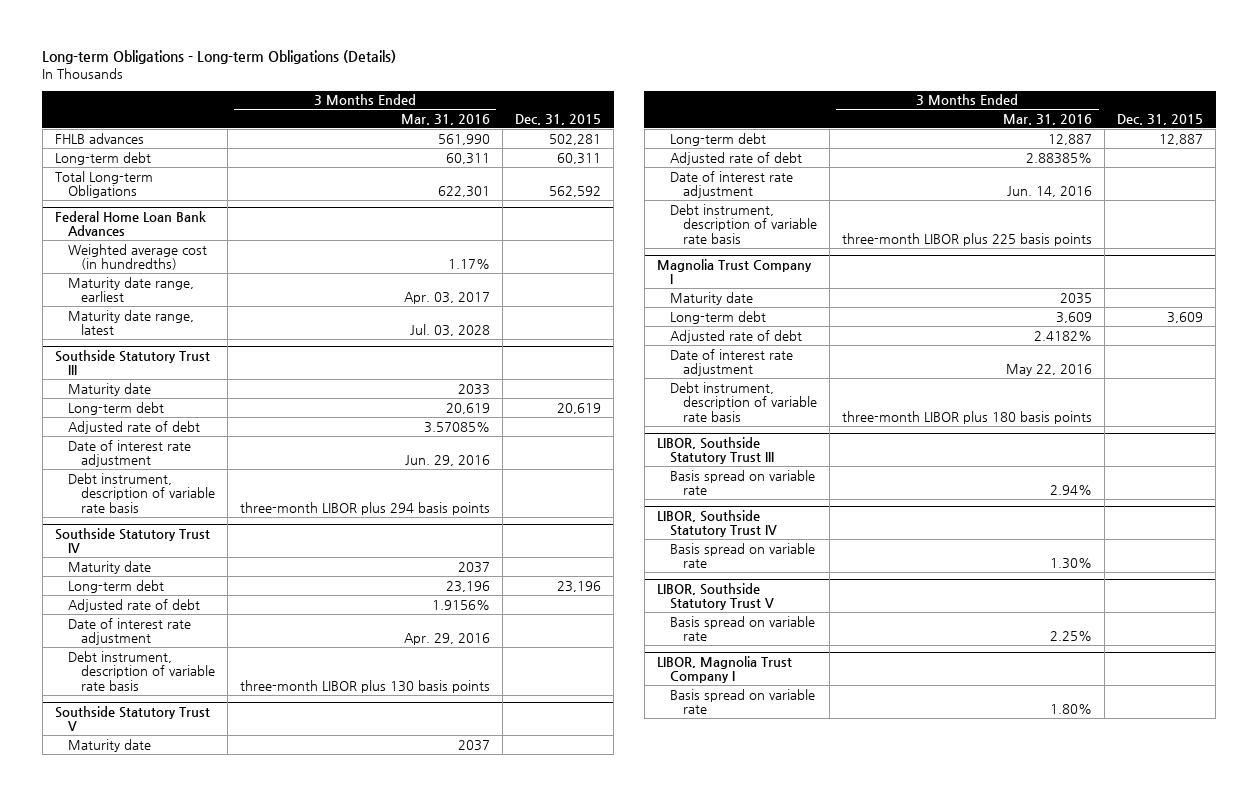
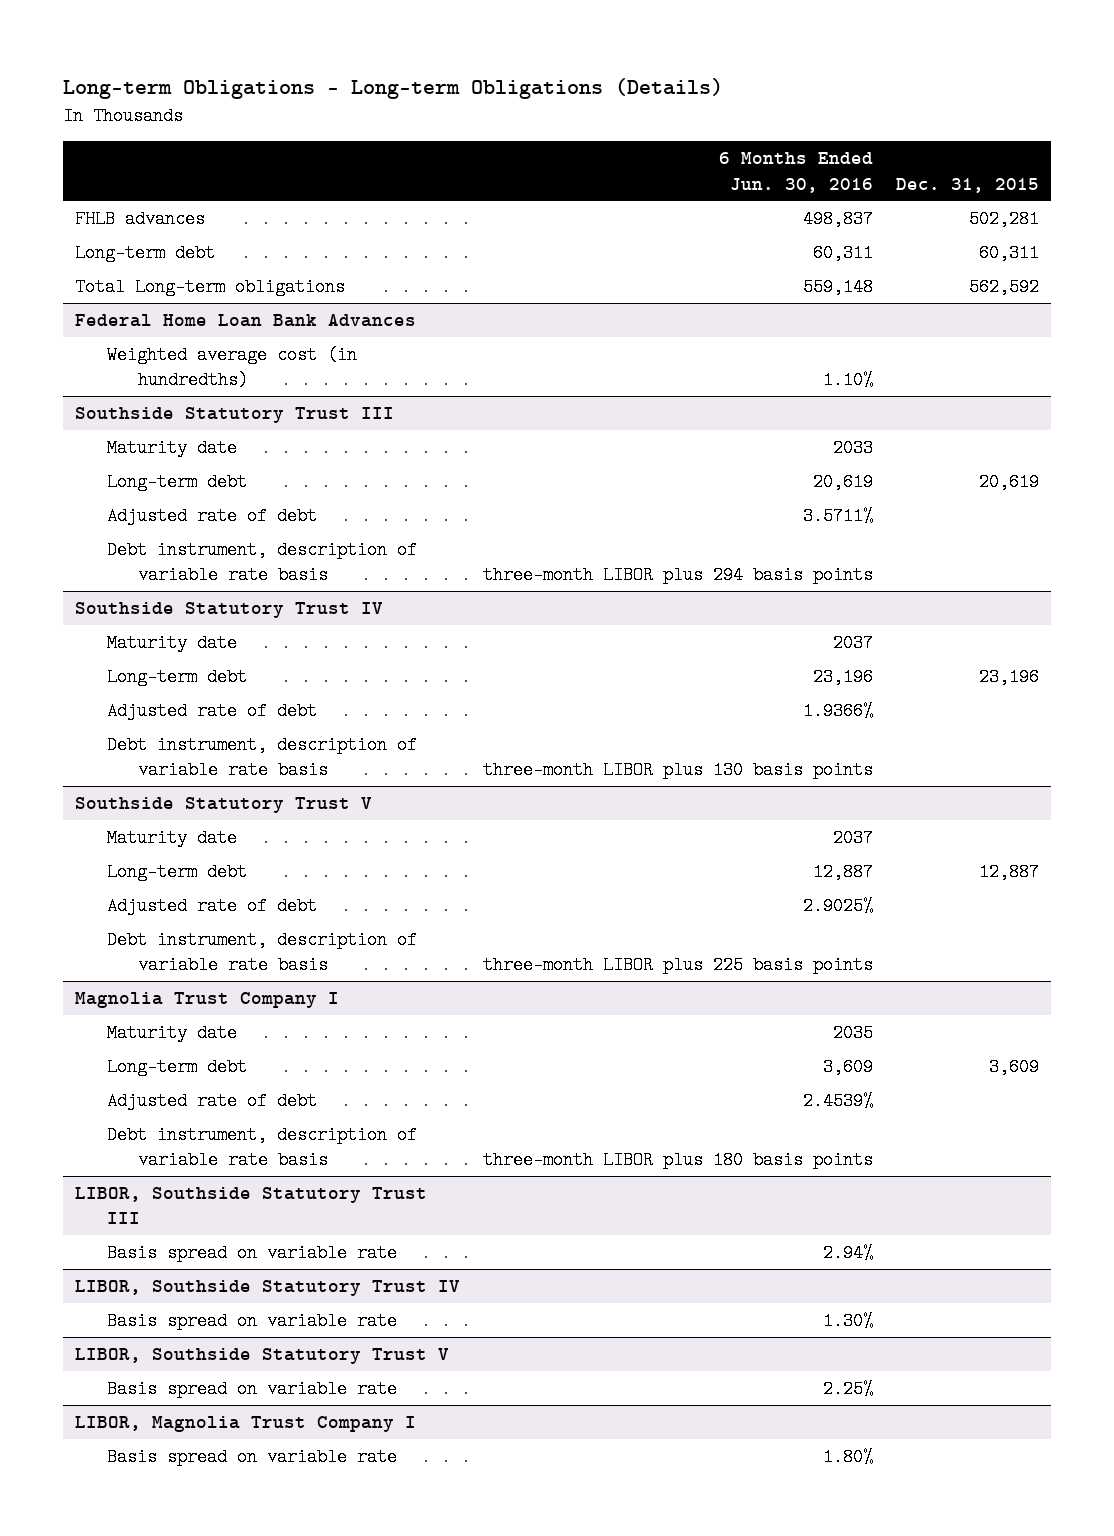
- | 3 Months Ended Mar. 31, 2016 | Dec. 31, 2015
+ | 6 Months Ended Jun. 30, 2016 | Dec. 31, 2015
- Total Long-term Obligations | 622,301 | 562,592
+ Total Long-term obligations | 559,148 | 562,592
@ Federal Home Loan Bank Advances
- Maturity date range, earliest | Apr. 03, 2017 |
- Maturity date range, latest | Jul. 03, 2028 |
@ Southside Statutory Trust III
- Date of interest rate adjustment | Jun. 29, 2016 |
@ Southside Statutory Trust IV
- Date of interest rate adjustment | Apr. 29, 2016 |
@ Southside Statutory Trust V
- Date of interest rate adjustment | Jun. 14, 2016 |
@ Magnolia Trust Company I
- Date of interest rate adjustment | May 22, 2016 |

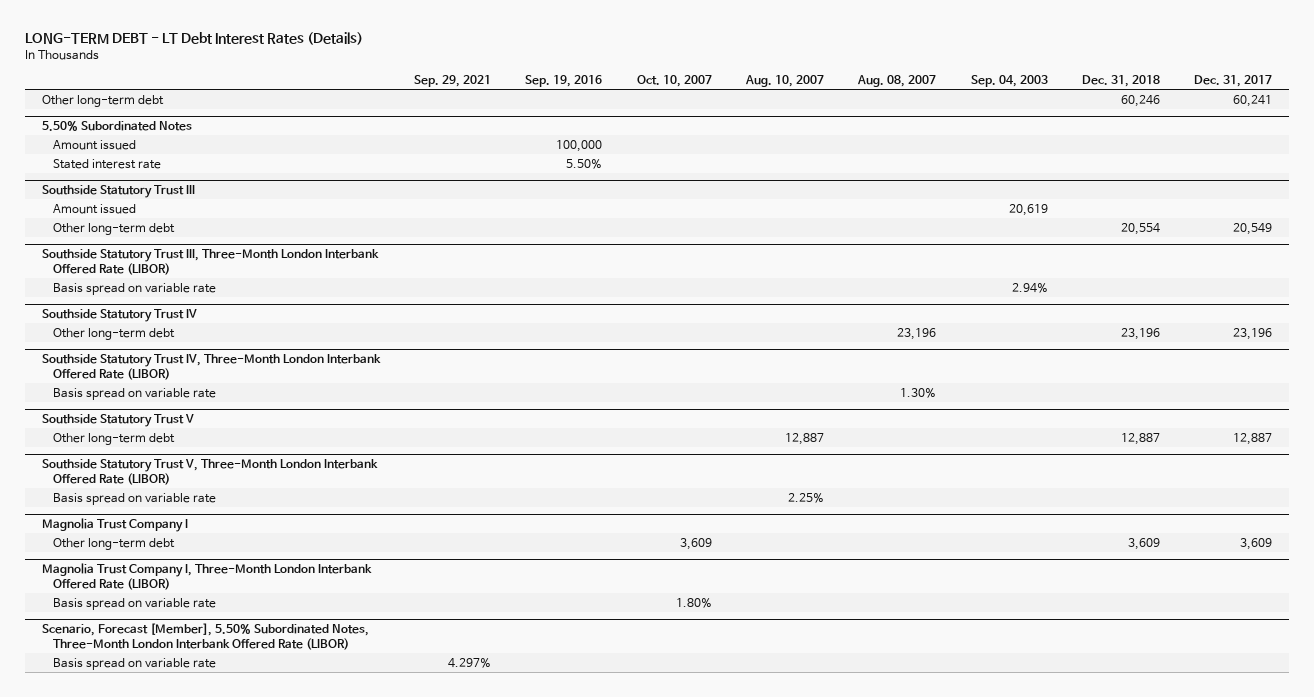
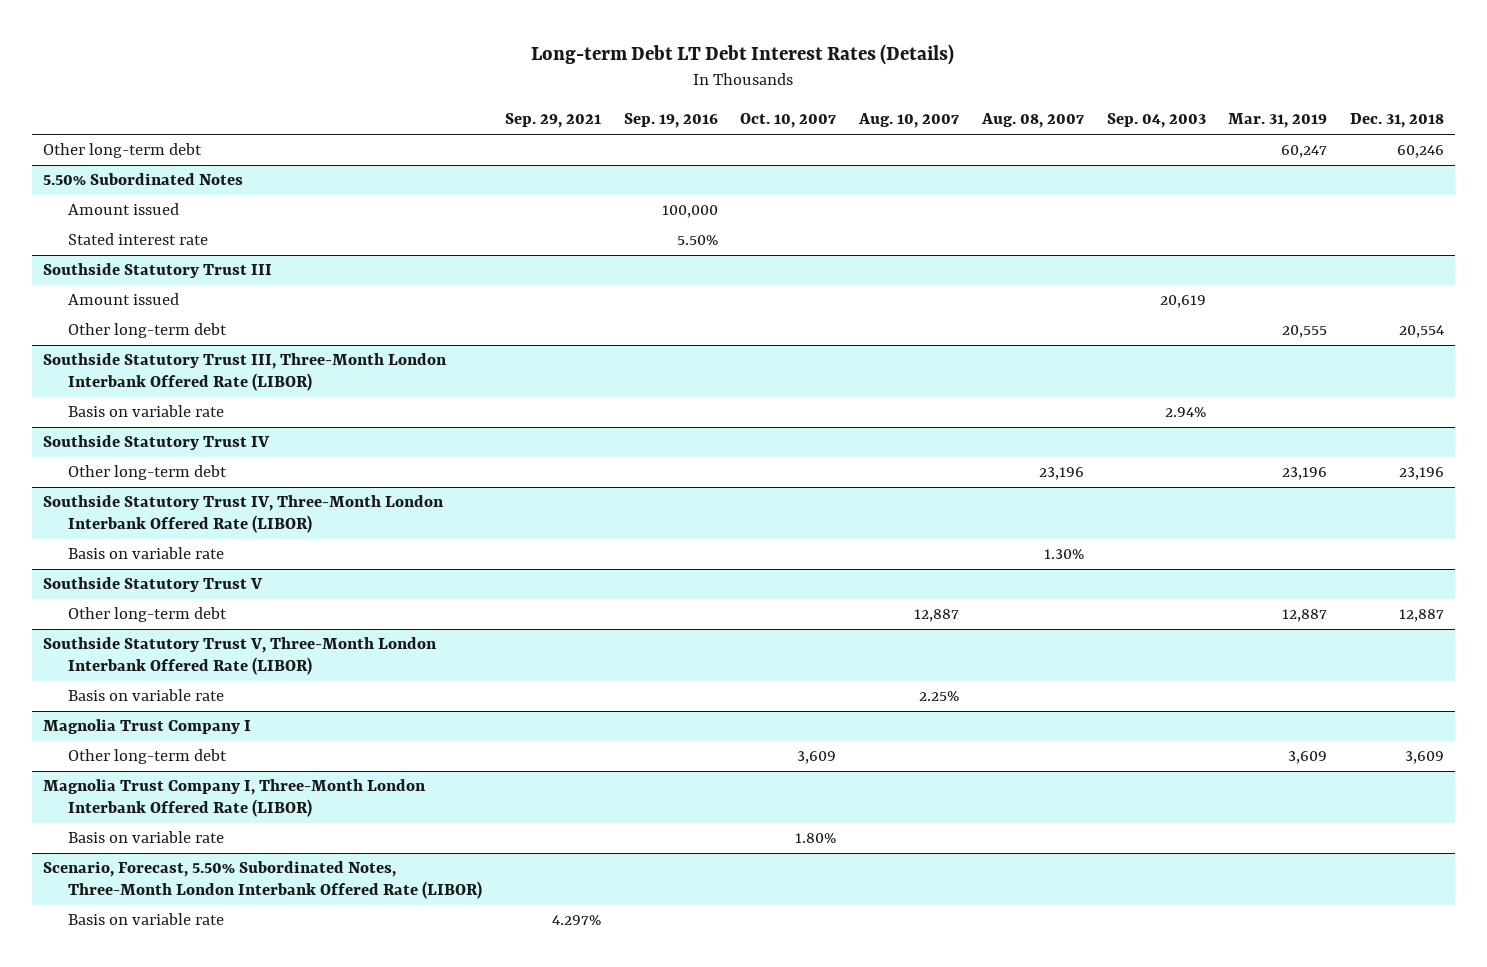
- LONG-TERM DEBT - LT Debt Interest Rates (Details)
+ Long-term Debt LT Debt Interest Rates (Details)
- | Sep. 29, 2021 | Sep. 19, 2016 | Oct. 10, 2007 | Aug. 10, 2007 | Aug. 08, 2007 | Sep. 04, 2003 | Dec. 31, 2018 | Dec. 31, 2017
+ | Sep. 29, 2021 | Sep. 19, 2016 | Oct. 10, 2007 | Aug. 10, 2007 | Aug. 08, 2007 | Sep. 04, 2003 | Mar. 31, 2019 | Dec. 31, 2018
@ Southside Statutory Trust III, Three-Month London Interbank Offered Rate (LIBOR)
- Basis spread on variable rate | | | | | | 2.94% | |
+ Basis on variable rate | | | | | | 2.94% | |
@ Southside Statutory Trust IV, Three-Month London Interbank Offered Rate (LIBOR)
- Basis spread on variable rate | | | | | 1.30% | | |
+ Basis on variable rate | | | | | 1.30% | | |
@ Southside Statutory Trust V, Three-Month London Interbank Offered Rate (LIBOR)
- Basis spread on variable rate | | | | 2.25% | | | |
+ Basis on variable rate | | | | 2.25% | | | |
@ Magnolia Trust Company I, Three-Month London Interbank Offered Rate (LIBOR)
- Basis spread on variable rate | | | 1.80% | | | | |
- Scenario, Forecast [Member], 5.50% Subordinated Notes, Three-Month London Interbank Offered Rate (LIBOR)
- Basis spread on variable rate | 4.297% | | | | | | |
@ Magnolia Trust Company I, Three-Month London Interbank Offered Rate (LIBOR)
+ Basis on variable rate | | | 1.80% | | | | |
+ Scenario, Forecast, 5.50% Subordinated Notes, Three-Month London Interbank Offered Rate (LIBOR)
+ Basis on variable rate | 4.297% | | | | | | |

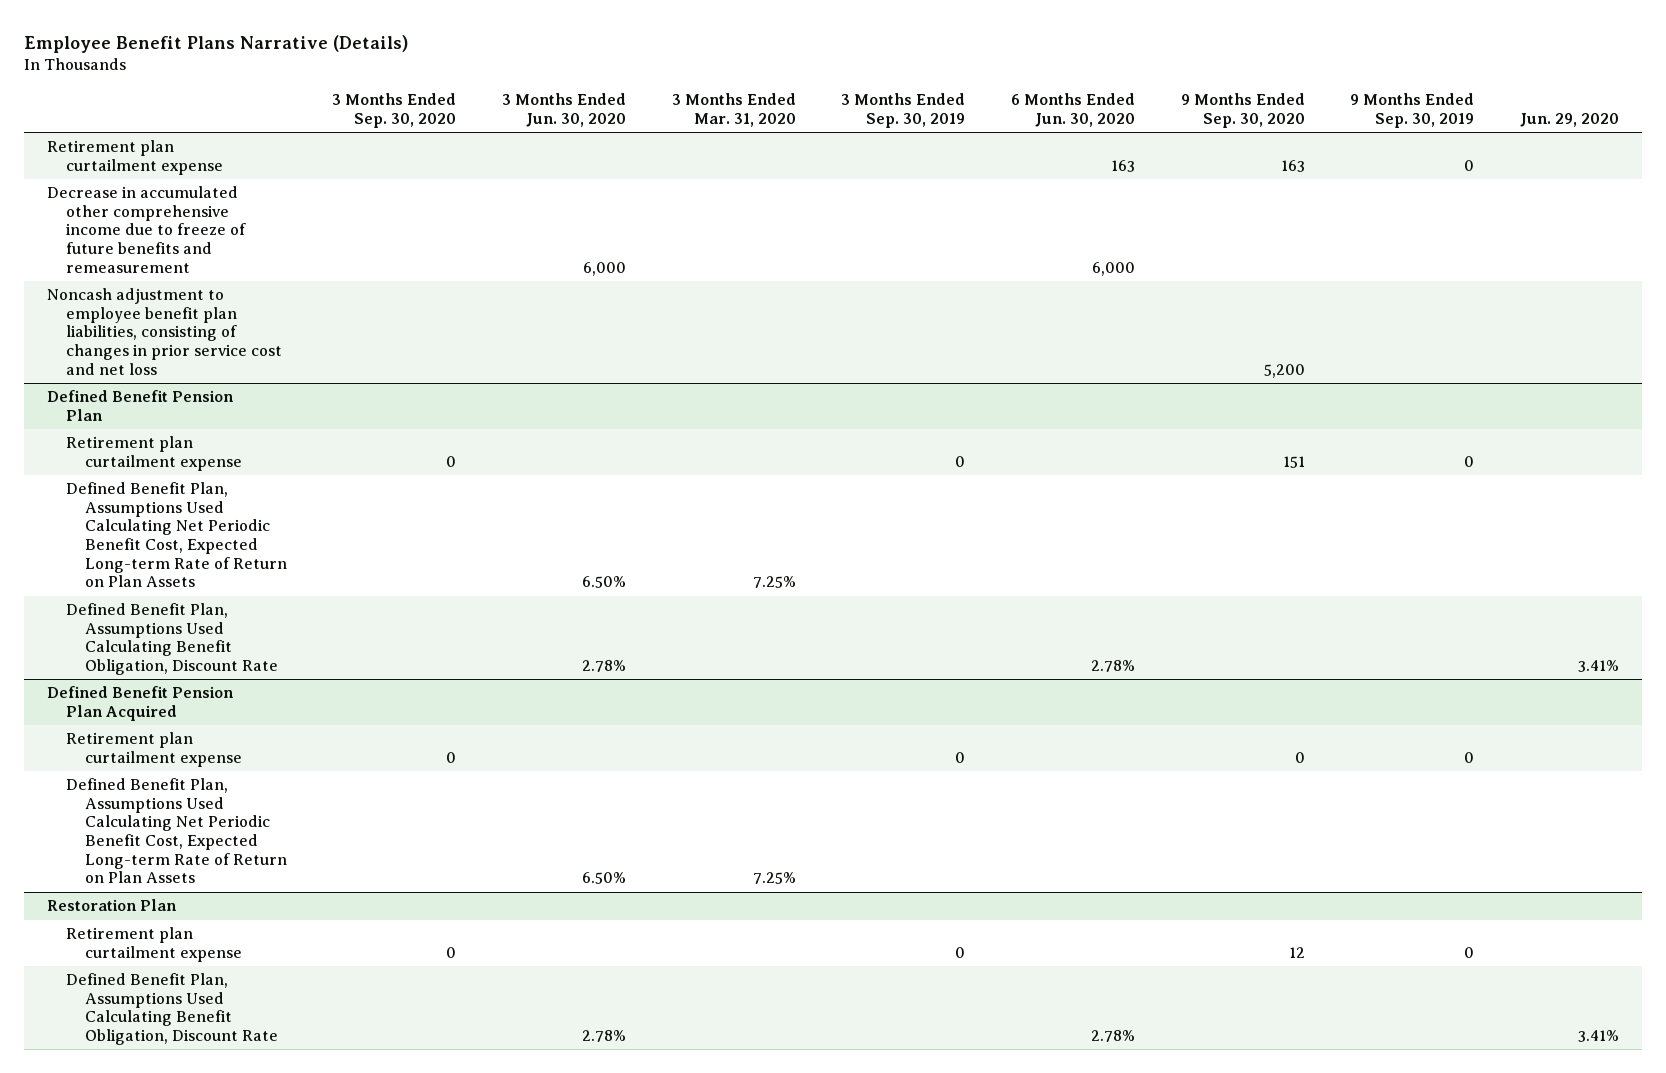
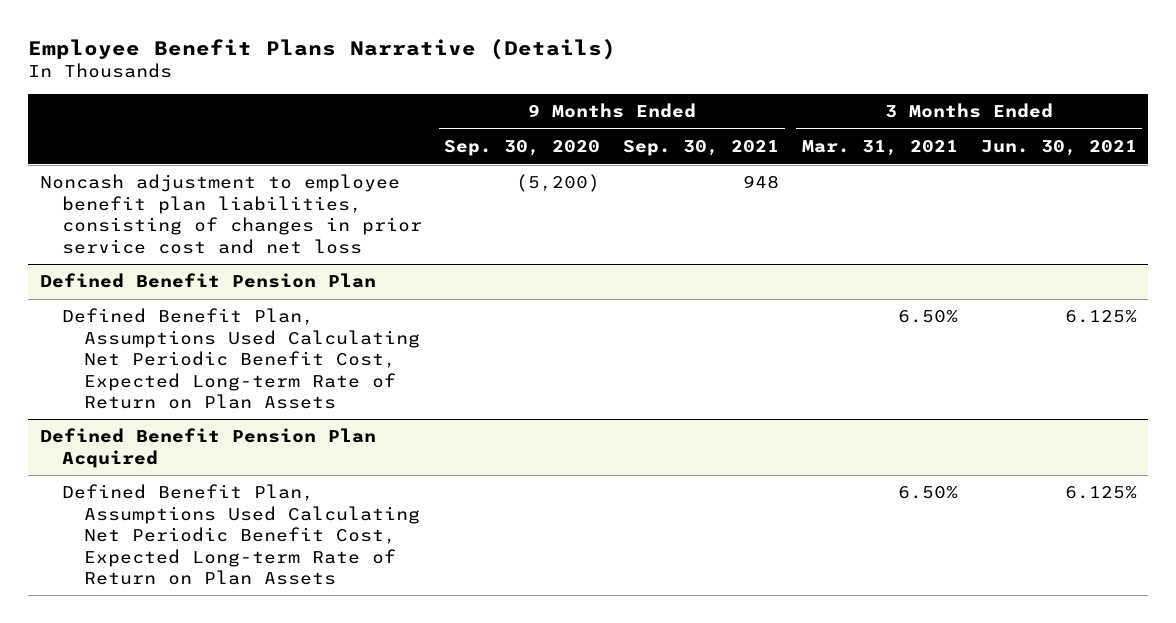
- | 3 Months Ended Sep. 30, 2020 | 3 Months Ended Jun. 30, 2020 | 3 Months Ended Mar. 31, 2020 | 3 Months Ended Sep. 30, 2019 | 6 Months Ended Jun. 30, 2020 | 9 Months Ended Sep. 30, 2020 | 9 Months Ended Sep. 30, 2019 | Jun. 29, 2020
+ | 9 Months Ended Sep. 30, 2020 | 9 Months Ended Sep. 30, 2021 | 3 Months Ended Mar. 31, 2021 | 3 Months Ended Jun. 30, 2021
- Retirement plan curtailment expense | | | | | 163 | 163 | 0 |
- Decrease in accumulated other comprehensive income due to freeze of future benefits and remeasurement | | 6,000 | | | 6,000 | | |
- Noncash adjustment to employee benefit plan liabilities, consisting of changes in prior service cost and net loss | | | | | | 5,200 | |
+ Noncash adjustment to employee benefit plan liabilities, consisting of changes in prior service cost and net loss | (5,200) | 948 | |
@ Defined Benefit Pension Plan
- Retirement plan curtailment expense | 0 | | | 0 | | 151 | 0 |
- Defined Benefit Plan, Assumptions Used Calculating Benefit Obligation, Discount Rate | | 2.78% | | | 2.78% | | | 3.41%
@ Defined Benefit Pension Plan Acquired
- Retirement plan curtailment expense | 0 | | | 0 | | 0 | 0 |
- Restoration Plan
- Retirement plan curtailment expense | 0 | | | 0 | | 12 | 0 |
- Defined Benefit Plan, Assumptions Used Calculating Benefit Obligation, Discount Rate | | 2.78% | | | 2.78% | | | 3.41%

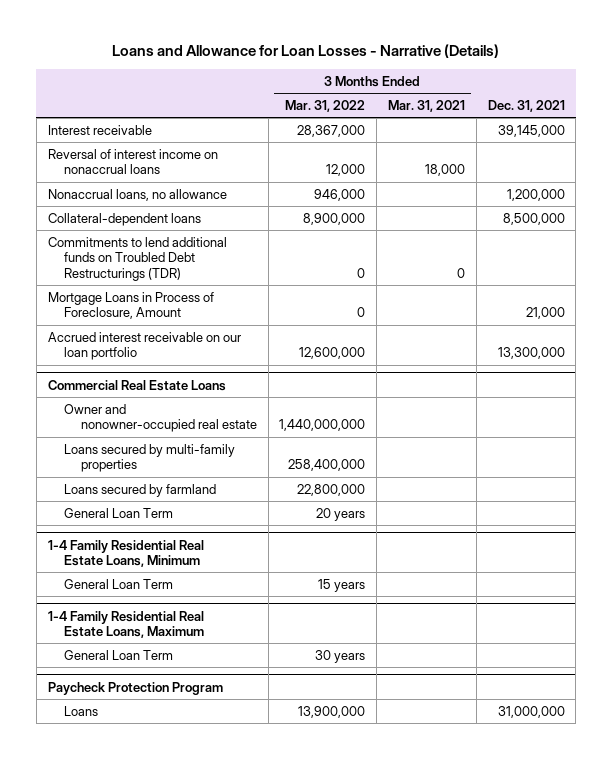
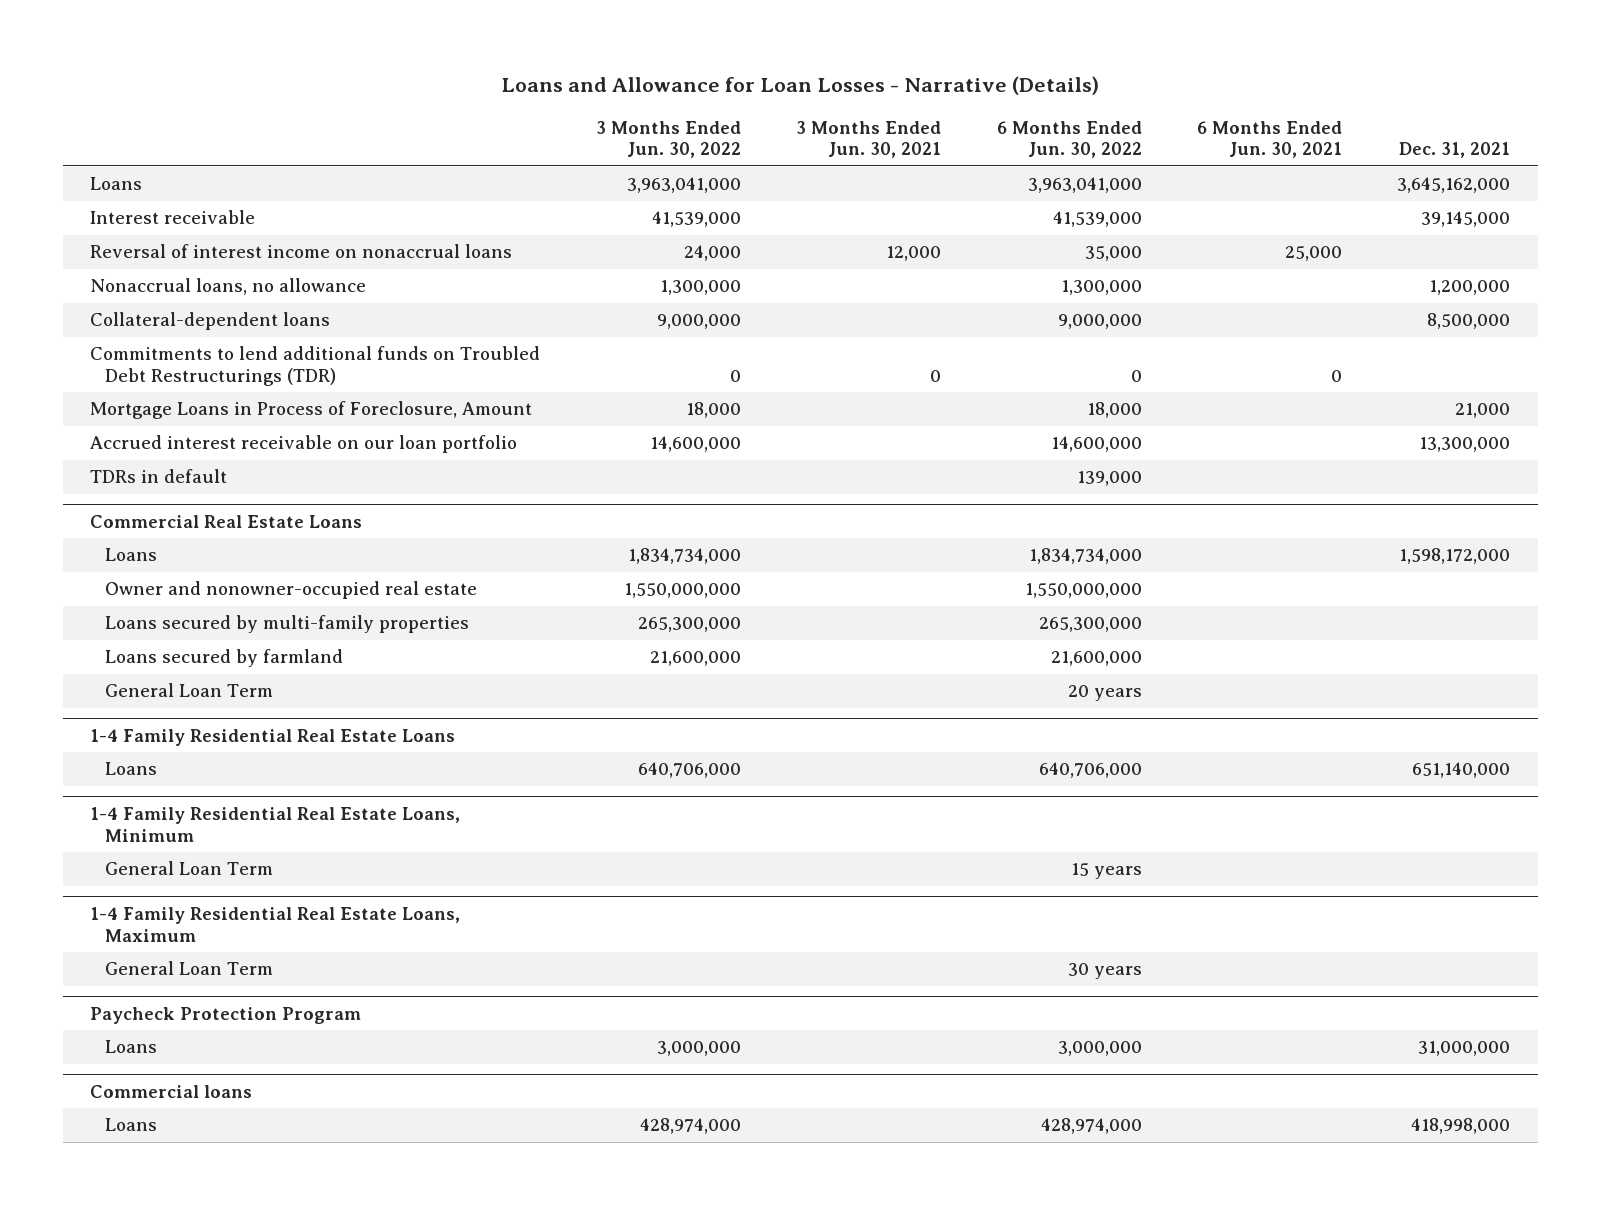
- | 3 Months Ended Mar. 31, 2022 | 3 Months Ended Mar. 31, 2021 | Dec. 31, 2021
+ | 3 Months Ended Jun. 30, 2022 | 3 Months Ended Jun. 30, 2021 | 6 Months Ended Jun. 30, 2022 | 6 Months Ended Jun. 30, 2021 | Dec. 31, 2021
+ Loans | 3,963,041,000 | | 3,963,041,000 | | 3,645,162,000
+ TDRs in default | | | 139,000 | |
@ Commercial Real Estate Loans
+ Loans | 1,834,734,000 | | 1,834,734,000 | | 1,598,172,000
+ 1-4 Family Residential Real Estate Loans
+ Loans | 640,706,000 | | 640,706,000 | | 651,140,000
+ Commercial loans
+ Loans | 428,974,000 | | 428,974,000 | | 418,998,000

